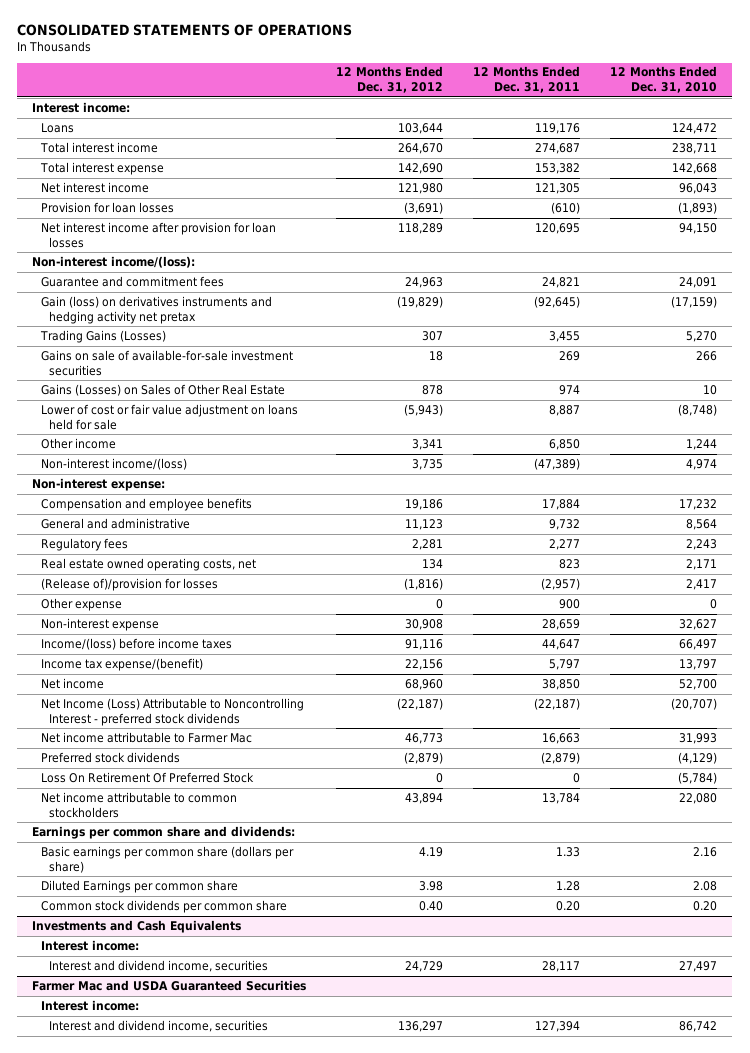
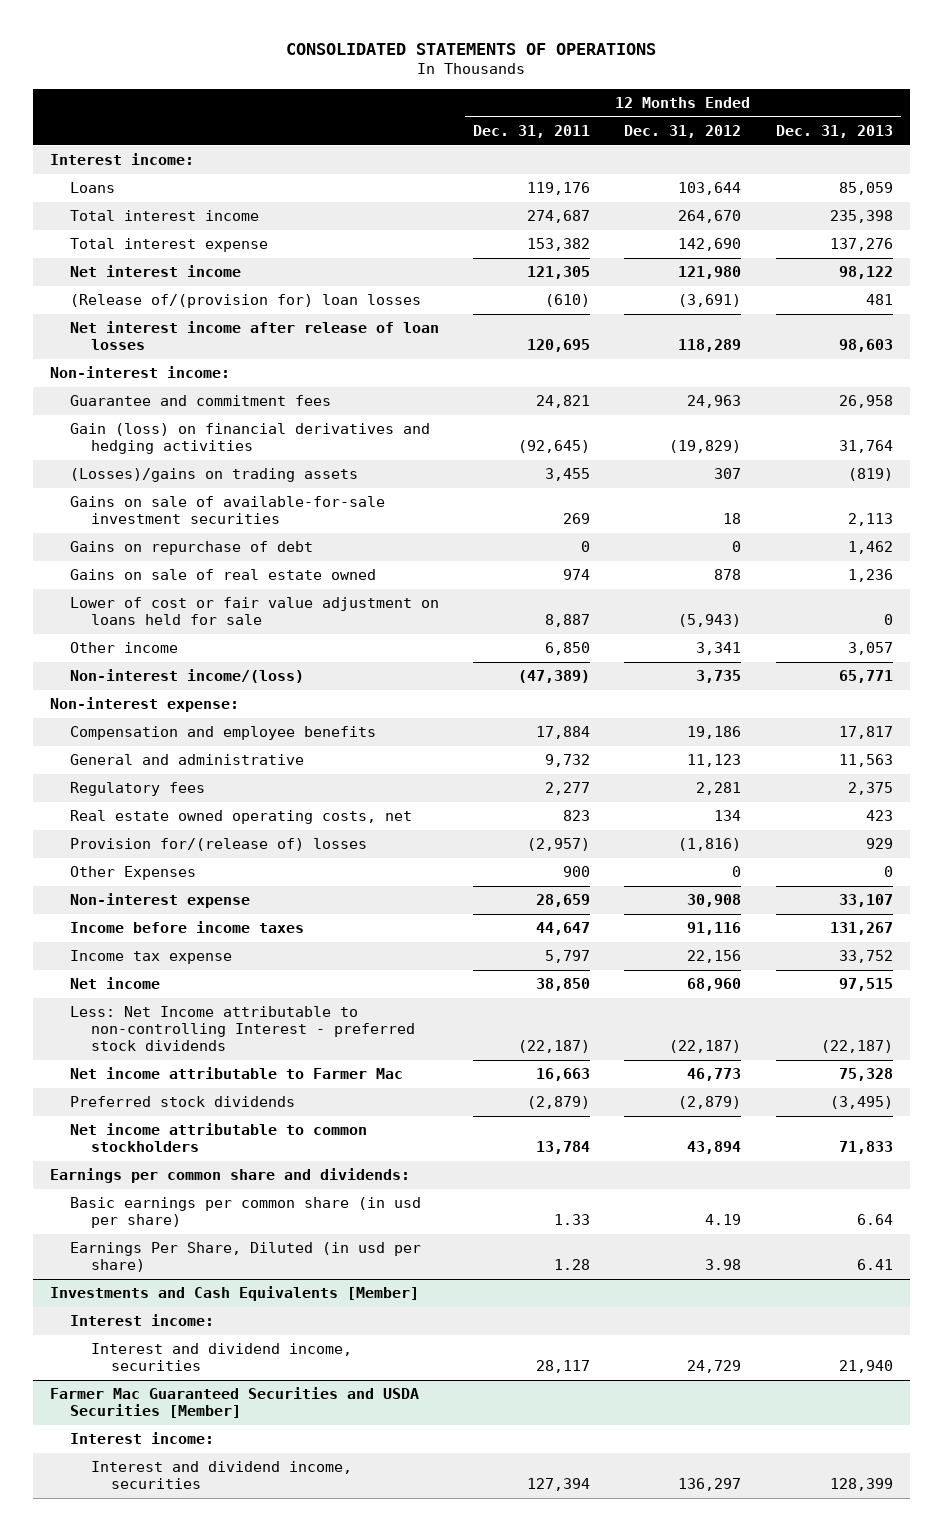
- | 12 Months Ended Dec. 31, 2012 | 12 Months Ended Dec. 31, 2011 | 12 Months Ended Dec. 31, 2010
+ | 12 Months Ended Dec. 31, 2011 | 12 Months Ended Dec. 31, 2012 | 12 Months Ended Dec. 31, 2013
- Provision for loan losses | (3,691) | (610) | (1,893)
- Net interest income after provision for loan losses | 118,289 | 120,695 | 94,150
- Non-interest income/(loss):
+ (Release of/(provision for) loan losses | (610) | (3,691) | 481
+ Net interest income after release of loan losses | 120,695 | 118,289 | 98,603
+ Non-interest income:
- Gain (loss) on derivatives instruments and hedging activity net pretax | (19,829) | (92,645) | (17,159)
- Trading Gains (Losses) | 307 | 3,455 | 5,270
+ Gain (loss) on financial derivatives and hedging activities | (92,645) | (19,829) | 31,764
+ (Losses)/gains on trading assets | 3,455 | 307 | (819)
- Gains (Losses) on Sales of Other Real Estate | 878 | 974 | 10
+ Gains on repurchase of debt | 0 | 0 | 1,462
+ Gains on sale of real estate owned | 974 | 878 | 1,236
- (Release of)/provision for losses | (1,816) | (2,957) | 2,417
- Other expense | 0 | 900 | 0
+ Provision for/(release of) losses | (2,957) | (1,816) | 929
+ Other Expenses | 900 | 0 | 0
- Income/(loss) before income taxes | 91,116 | 44,647 | 66,497
- Income tax expense/(benefit) | 22,156 | 5,797 | 13,797
+ Income before income taxes | 44,647 | 91,116 | 131,267
+ Income tax expense | 5,797 | 22,156 | 33,752
- Net Income (Loss) Attributable to Noncontrolling Interest - preferred stock dividends | (22,187) | (22,187) | (20,707)
+ Less: Net Income attributable to non-controlling Interest - preferred stock dividends | (22,187) | (22,187) | (22,187)
- Loss On Retirement Of Preferred Stock | 0 | 0 | (5,784)
- Basic earnings per common share (dollars per share) | 4.19 | 1.33 | 2.16
- Diluted Earnings per common share | 3.98 | 1.28 | 2.08
- Common stock dividends per common share | 0.40 | 0.20 | 0.20
- Investments and Cash Equivalents
+ Basic earnings per common share (in usd per share) | 1.33 | 4.19 | 6.64
+ Earnings Per Share, Diluted (in usd per share) | 1.28 | 3.98 | 6.41
+ Investments and Cash Equivalents [Member]
- Farmer Mac and USDA Guaranteed Securities
+ Farmer Mac Guaranteed Securities and USDA Securities [Member]

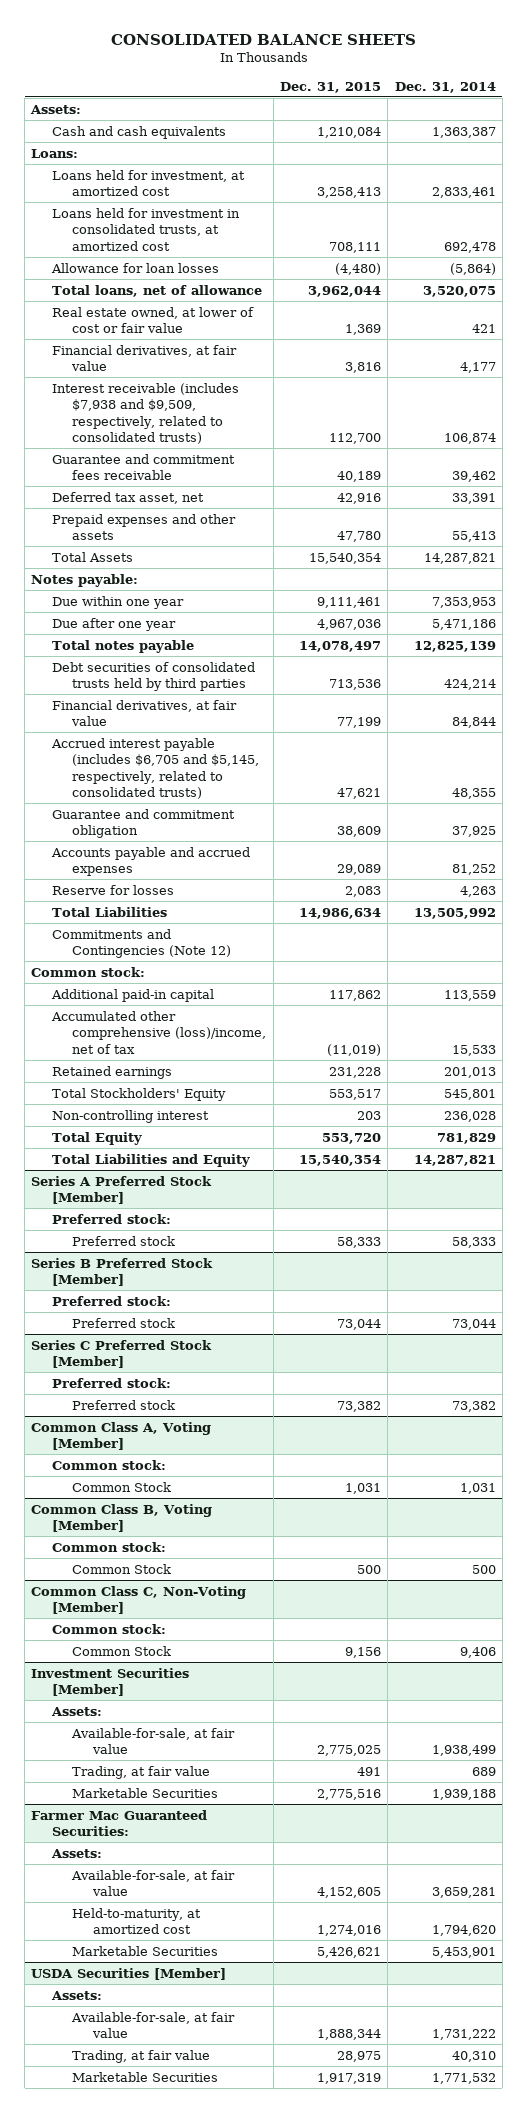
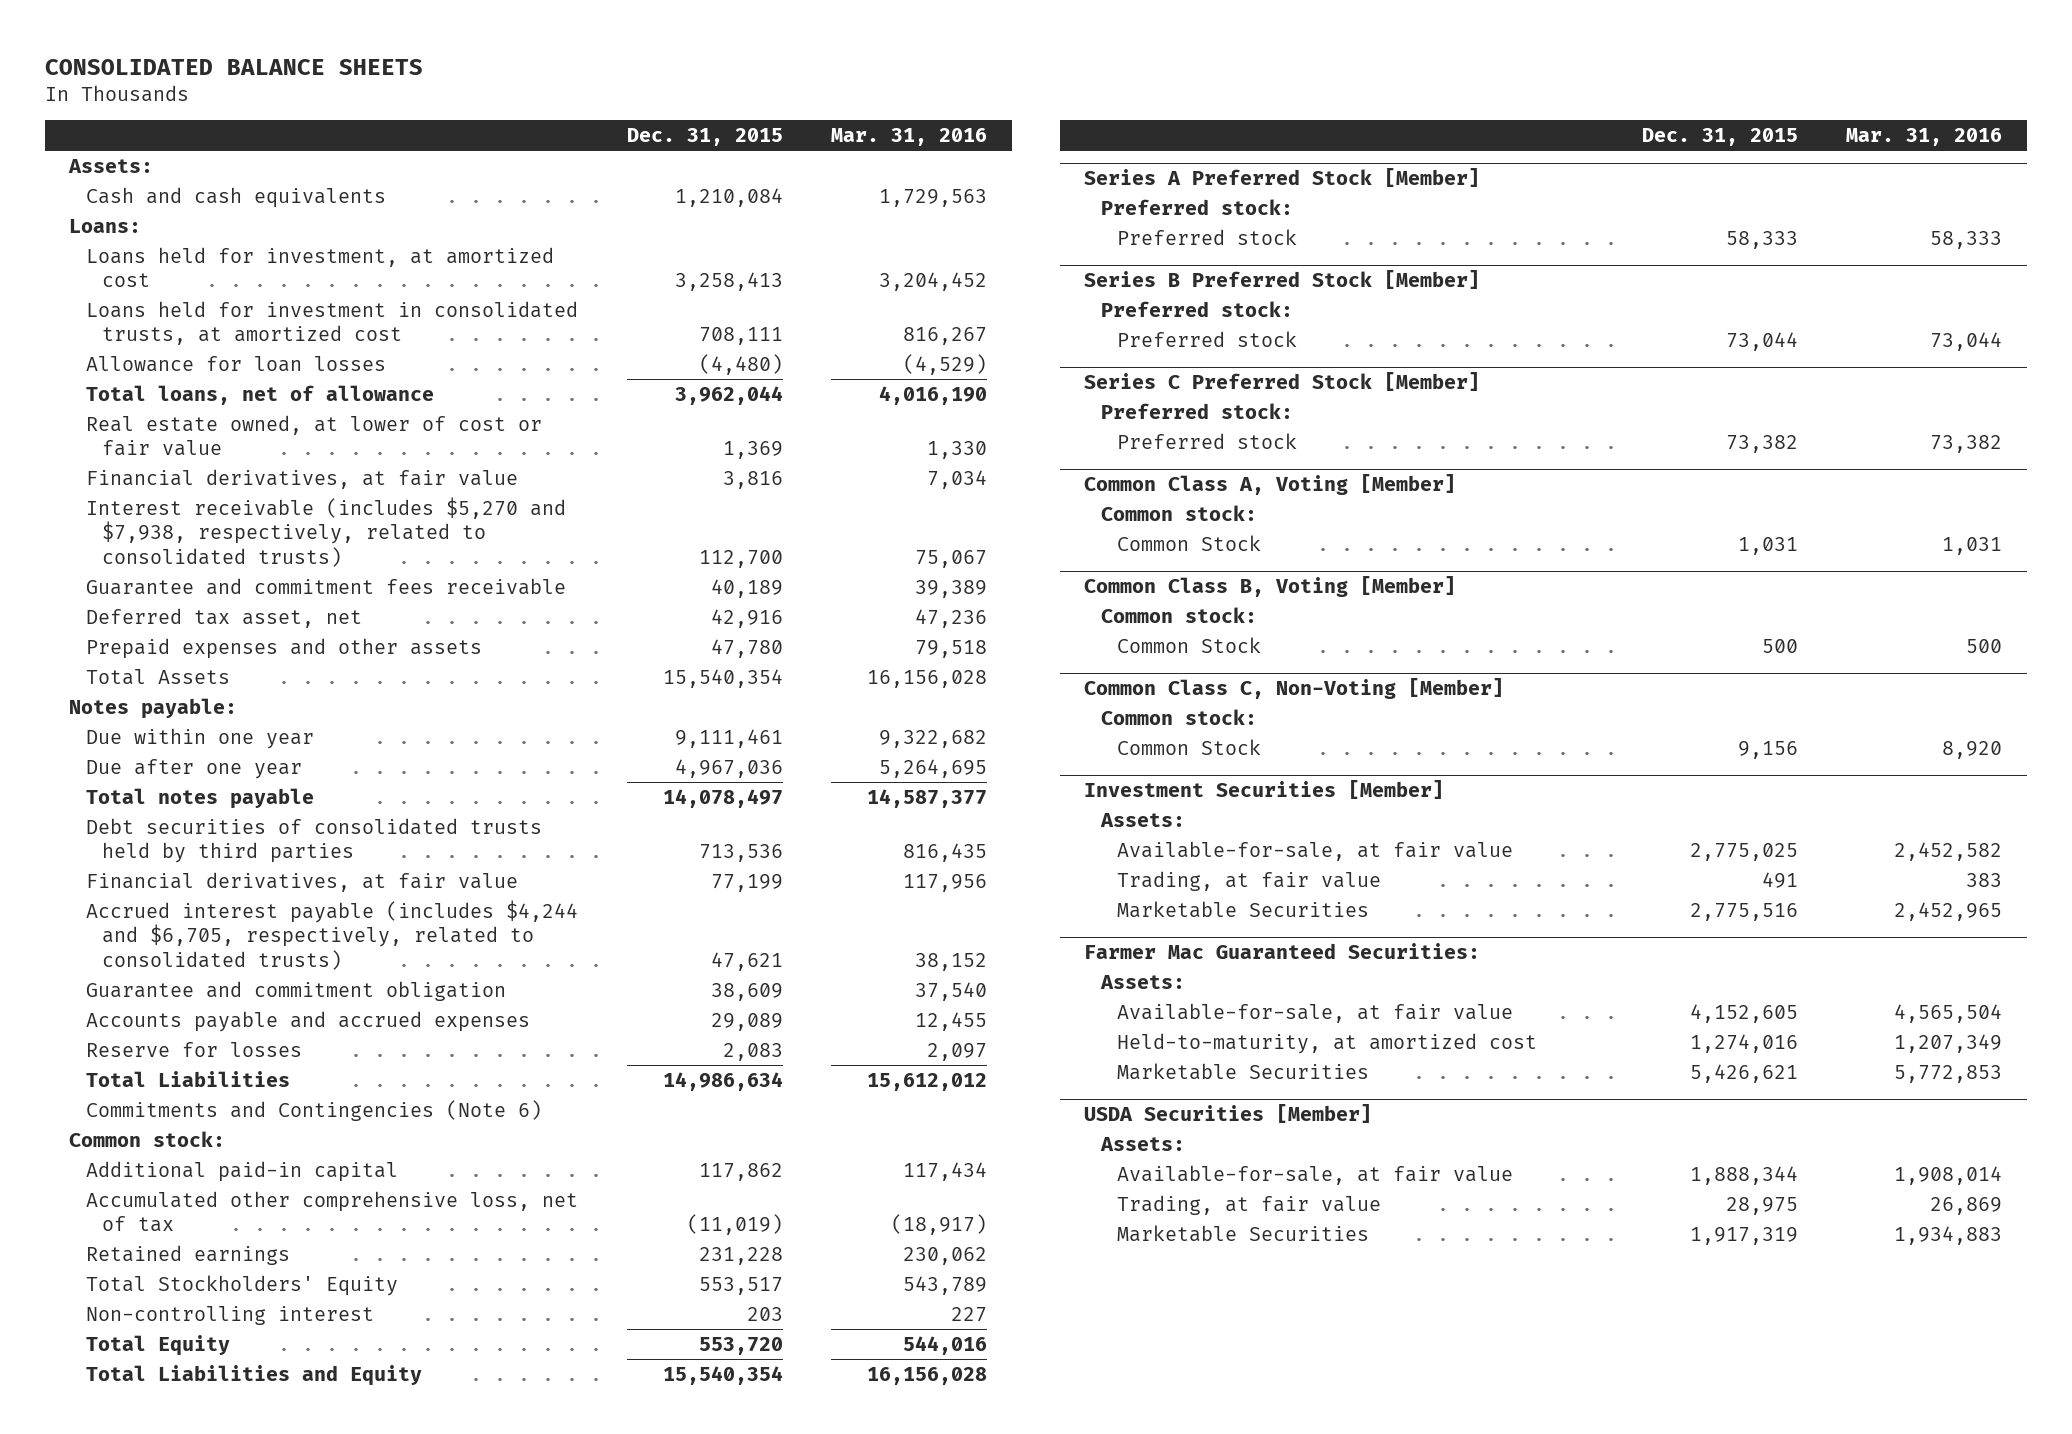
- | Dec. 31, 2015 | Dec. 31, 2014
+ | Dec. 31, 2015 | Mar. 31, 2016
- Interest receivable (includes $7,938 and $9,509, respectively, related to consolidated trusts) | 112,700 | 106,874
+ Interest receivable (includes $5,270 and $7,938, respectively, related to consolidated trusts) | 112,700 | 75,067
- Accrued interest payable (includes $6,705 and $5,145, respectively, related to consolidated trusts) | 47,621 | 48,355
+ Accrued interest payable (includes $4,244 and $6,705, respectively, related to consolidated trusts) | 47,621 | 38,152
- Commitments and Contingencies (Note 12)
+ Commitments and Contingencies (Note 6)
- Accumulated other comprehensive (loss)/income, net of tax | (11,019) | 15,533
+ Accumulated other comprehensive loss, net of tax | (11,019) | (18,917)

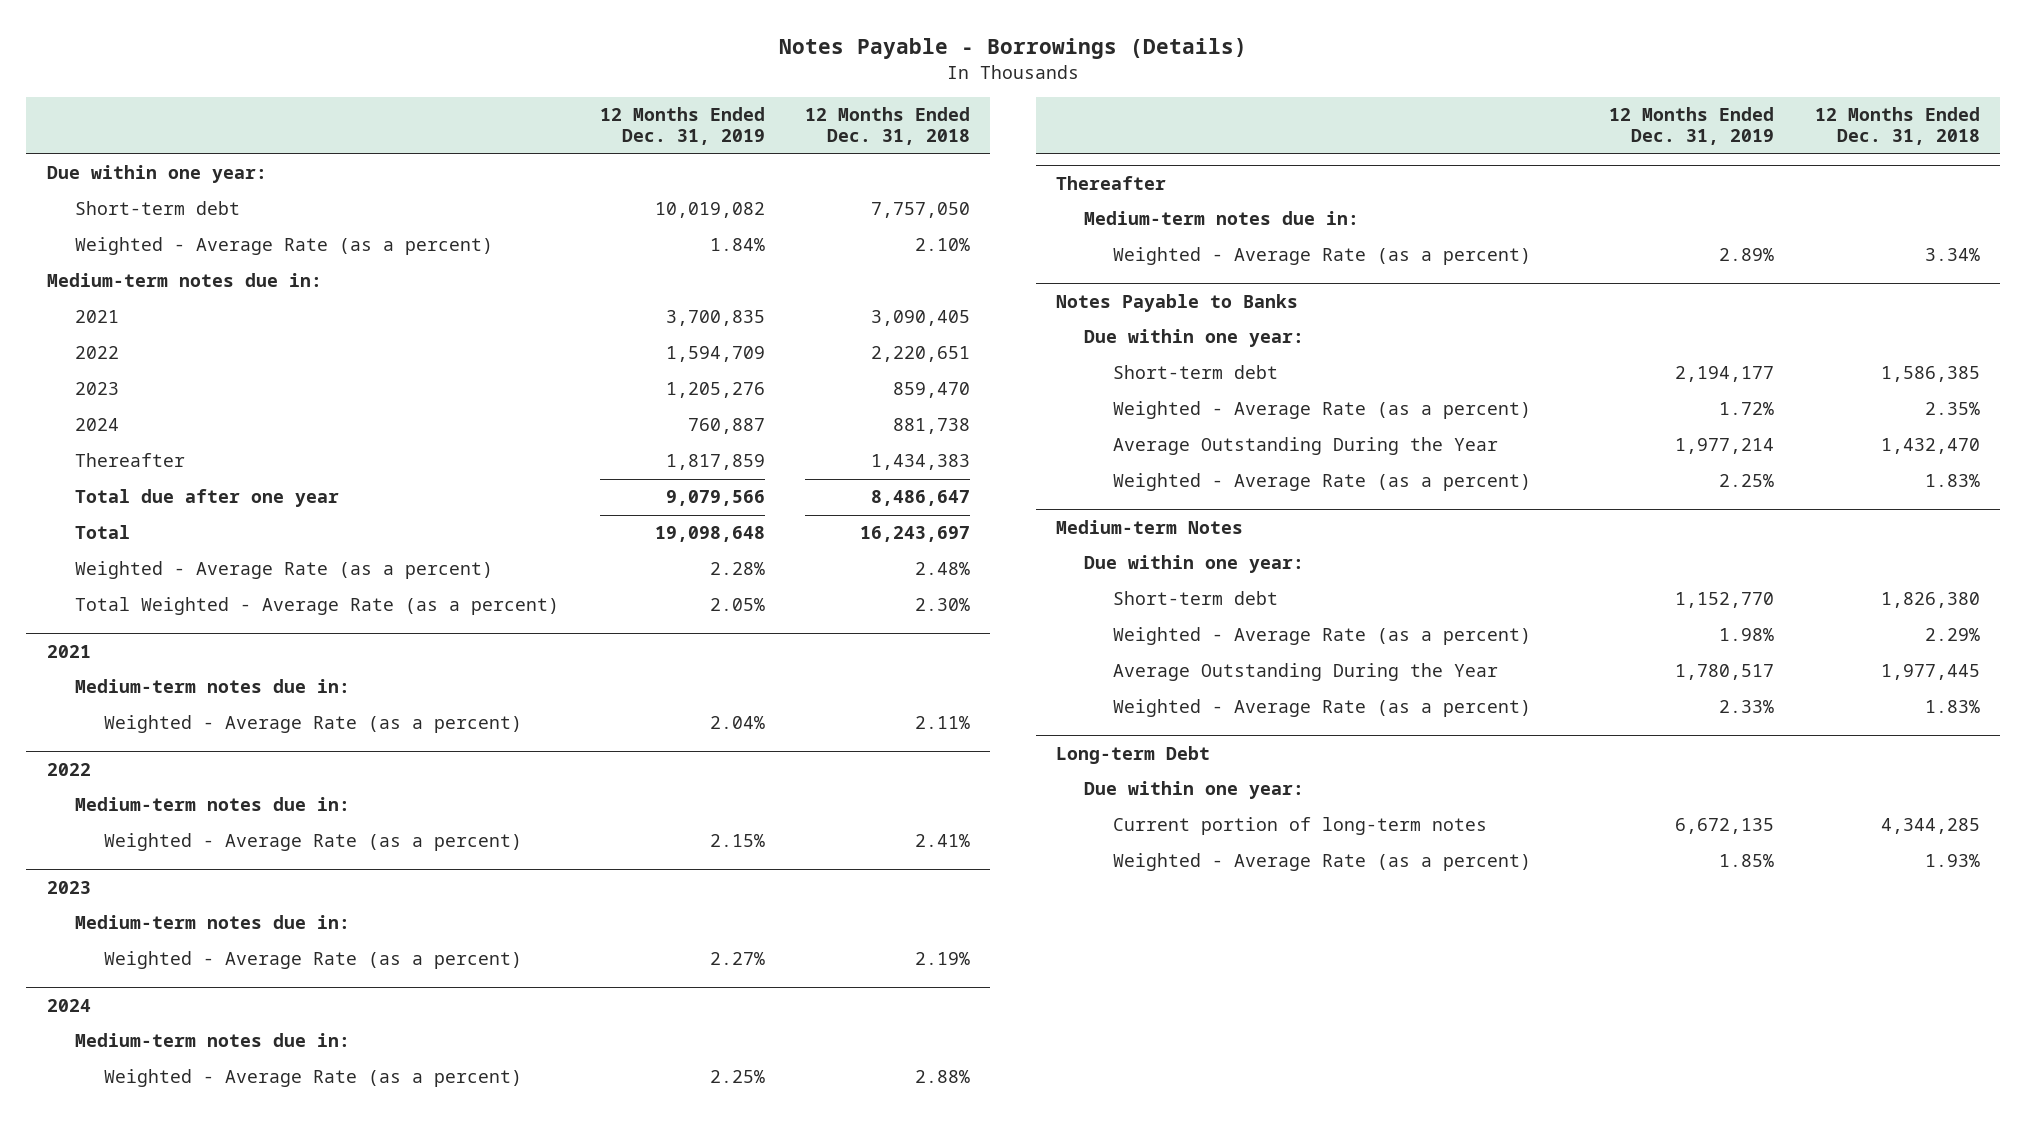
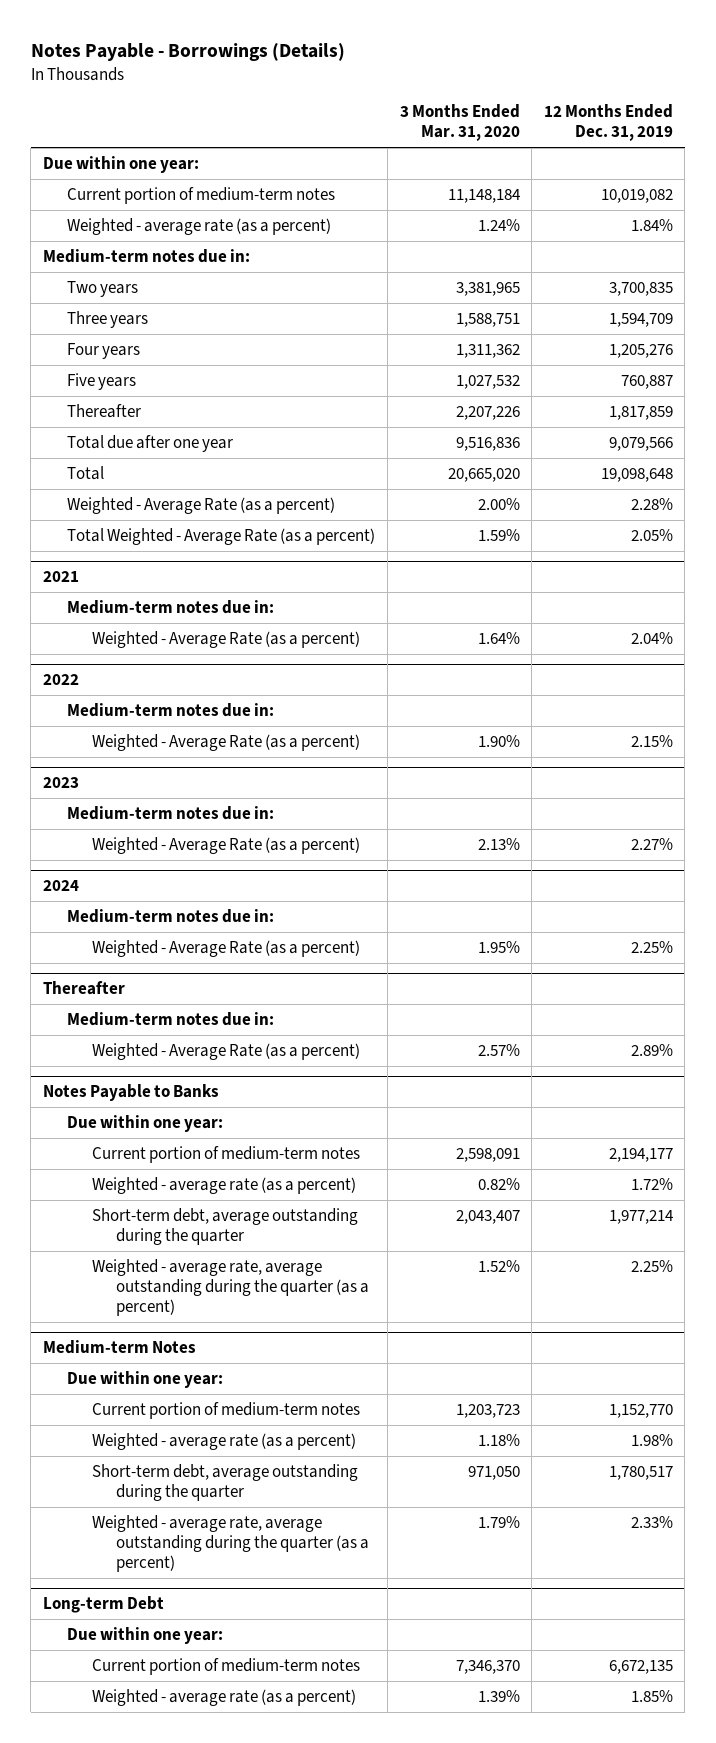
- | 12 Months Ended Dec. 31, 2019 | 12 Months Ended Dec. 31, 2018
+ | 3 Months Ended Mar. 31, 2020 | 12 Months Ended Dec. 31, 2019
- Short-term debt | 10,019,082 | 7,757,050
- Weighted - Average Rate (as a percent) | 1.84% | 2.10%
+ Current portion of medium-term notes | 11,148,184 | 10,019,082
+ Weighted - average rate (as a percent) | 1.24% | 1.84%
- 2021 | 3,700,835 | 3,090,405
- 2022 | 1,594,709 | 2,220,651
- 2023 | 1,205,276 | 859,470
- 2024 | 760,887 | 881,738
+ Two years | 3,381,965 | 3,700,835
+ Three years | 1,588,751 | 1,594,709
+ Four years | 1,311,362 | 1,205,276
+ Five years | 1,027,532 | 760,887
@ Notes Payable to Banks
- Short-term debt | 2,194,177 | 1,586,385
- Weighted - Average Rate (as a percent) | 1.72% | 2.35%
- Average Outstanding During the Year | 1,977,214 | 1,432,470
- Weighted - Average Rate (as a percent) | 2.25% | 1.83%
+ Current portion of medium-term notes | 2,598,091 | 2,194,177
+ Weighted - average rate (as a percent) | 0.82% | 1.72%
+ Short-term debt, average outstanding during the quarter | 2,043,407 | 1,977,214
+ Weighted - average rate, average outstanding during the quarter (as a percent) | 1.52% | 2.25%
@ Medium-term Notes
- Short-term debt | 1,152,770 | 1,826,380
- Weighted - Average Rate (as a percent) | 1.98% | 2.29%
- Average Outstanding During the Year | 1,780,517 | 1,977,445
- Weighted - Average Rate (as a percent) | 2.33% | 1.83%
+ Current portion of medium-term notes | 1,203,723 | 1,152,770
+ Weighted - average rate (as a percent) | 1.18% | 1.98%
+ Short-term debt, average outstanding during the quarter | 971,050 | 1,780,517
+ Weighted - average rate, average outstanding during the quarter (as a percent) | 1.79% | 2.33%
@ Long-term Debt
- Current portion of long-term notes | 6,672,135 | 4,344,285
- Weighted - Average Rate (as a percent) | 1.85% | 1.93%
+ Current portion of medium-term notes | 7,346,370 | 6,672,135
+ Weighted - average rate (as a percent) | 1.39% | 1.85%

